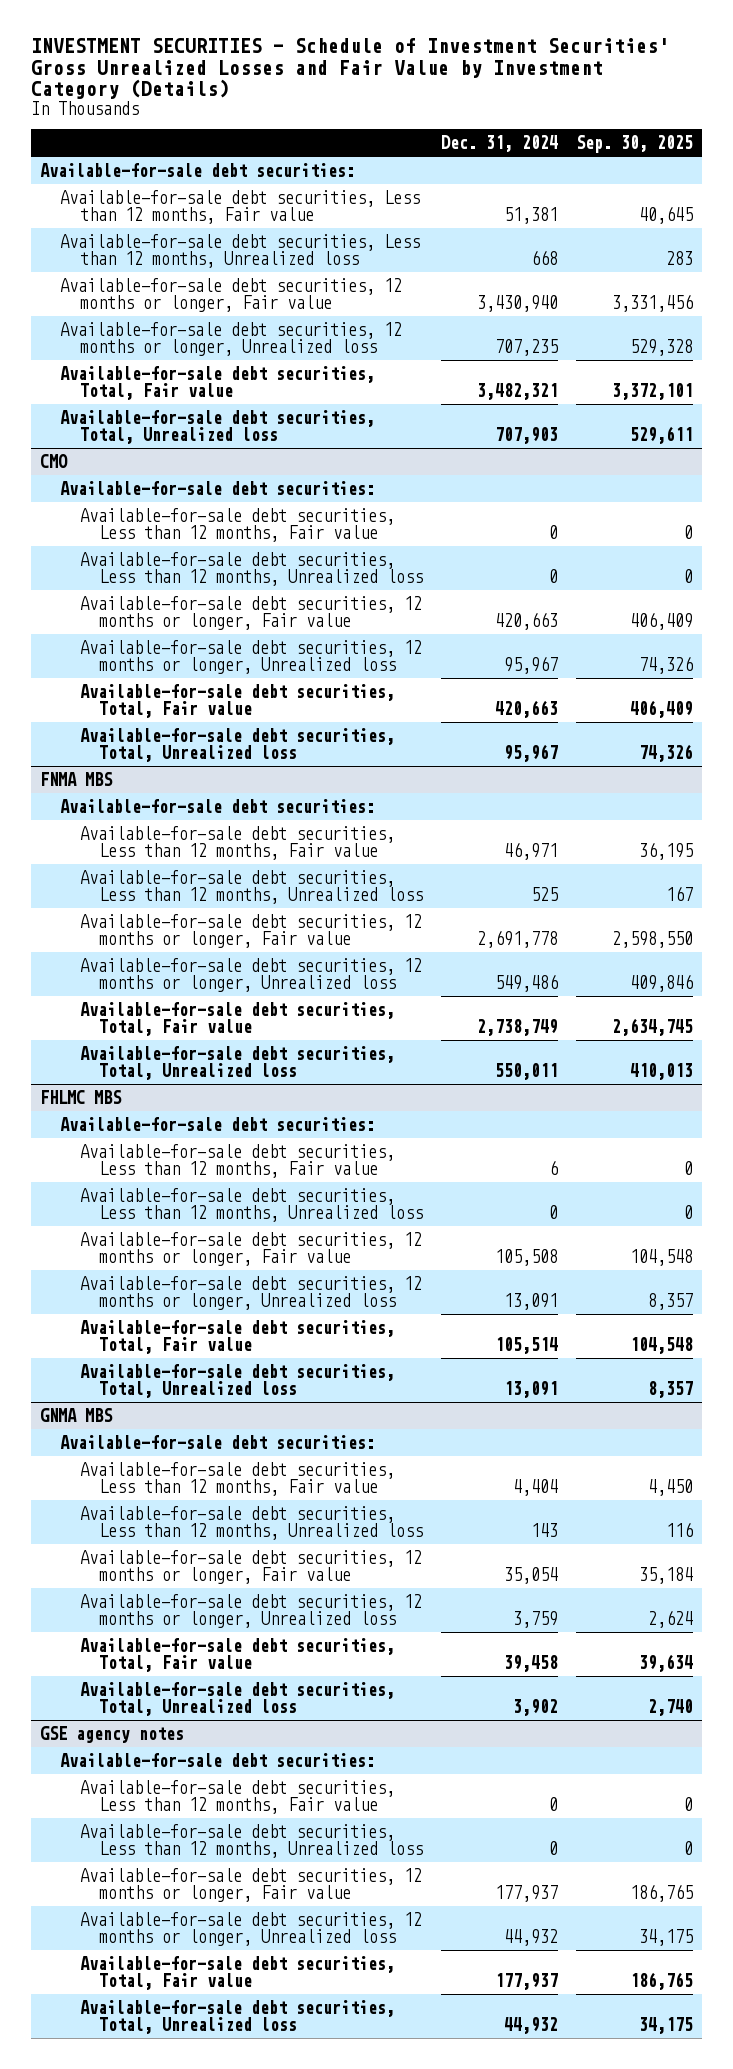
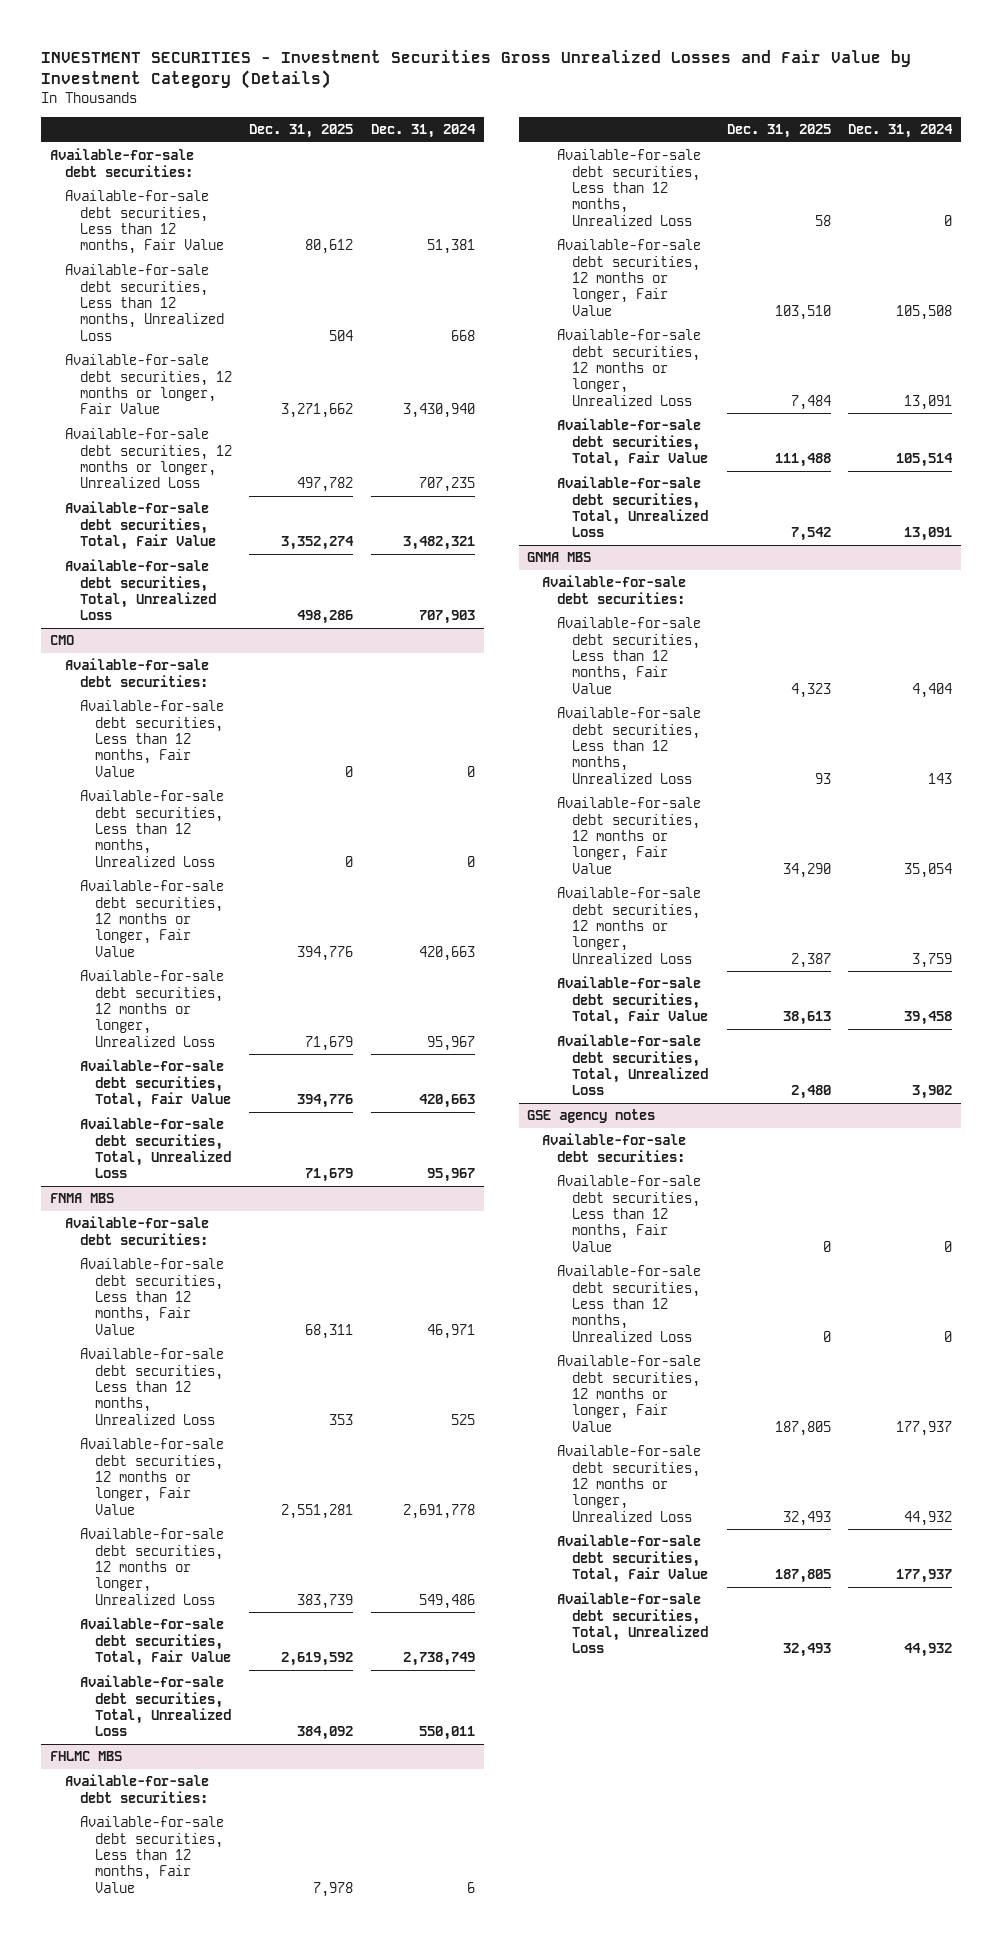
- INVESTMENT SECURITIES - Schedule of Investment Securities' Gross Unrealized Losses and Fair Value by Investment Category (Details)
+ INVESTMENT SECURITIES - Investment Securities Gross Unrealized Losses and Fair Value by Investment Category (Details)
- | Dec. 31, 2024 | Sep. 30, 2025
+ | Dec. 31, 2025 | Dec. 31, 2024
- Available-for-sale debt securities, Less than 12 months, Fair value | 51,381 | 40,645
- Available-for-sale debt securities, Less than 12 months, Unrealized loss | 668 | 283
- Available-for-sale debt securities, 12 months or longer, Fair value | 3,430,940 | 3,331,456
- Available-for-sale debt securities, 12 months or longer, Unrealized loss | 707,235 | 529,328
- Available-for-sale debt securities, Total, Fair value | 3,482,321 | 3,372,101
- Available-for-sale debt securities, Total, Unrealized loss | 707,903 | 529,611
+ Available-for-sale debt securities, Less than 12 months, Fair Value | 80,612 | 51,381
+ Available-for-sale debt securities, Less than 12 months, Unrealized Loss | 504 | 668
+ Available-for-sale debt securities, 12 months or longer, Fair Value | 3,271,662 | 3,430,940
+ Available-for-sale debt securities, 12 months or longer, Unrealized Loss | 497,782 | 707,235
+ Available-for-sale debt securities, Total, Fair Value | 3,352,274 | 3,482,321
+ Available-for-sale debt securities, Total, Unrealized Loss | 498,286 | 707,903
@ CMO
- Available-for-sale debt securities, Less than 12 months, Fair value | 0 | 0
- Available-for-sale debt securities, Less than 12 months, Unrealized loss | 0 | 0
- Available-for-sale debt securities, 12 months or longer, Fair value | 420,663 | 406,409
- Available-for-sale debt securities, 12 months or longer, Unrealized loss | 95,967 | 74,326
- Available-for-sale debt securities, Total, Fair value | 420,663 | 406,409
- Available-for-sale debt securities, Total, Unrealized loss | 95,967 | 74,326
+ Available-for-sale debt securities, Less than 12 months, Fair Value | 0 | 0
+ Available-for-sale debt securities, Less than 12 months, Unrealized Loss | 0 | 0
+ Available-for-sale debt securities, 12 months or longer, Fair Value | 394,776 | 420,663
+ Available-for-sale debt securities, 12 months or longer, Unrealized Loss | 71,679 | 95,967
+ Available-for-sale debt securities, Total, Fair Value | 394,776 | 420,663
+ Available-for-sale debt securities, Total, Unrealized Loss | 71,679 | 95,967
@ FNMA MBS
- Available-for-sale debt securities, Less than 12 months, Fair value | 46,971 | 36,195
- Available-for-sale debt securities, Less than 12 months, Unrealized loss | 525 | 167
- Available-for-sale debt securities, 12 months or longer, Fair value | 2,691,778 | 2,598,550
- Available-for-sale debt securities, 12 months or longer, Unrealized loss | 549,486 | 409,846
- Available-for-sale debt securities, Total, Fair value | 2,738,749 | 2,634,745
- Available-for-sale debt securities, Total, Unrealized loss | 550,011 | 410,013
+ Available-for-sale debt securities, Less than 12 months, Fair Value | 68,311 | 46,971
+ Available-for-sale debt securities, Less than 12 months, Unrealized Loss | 353 | 525
+ Available-for-sale debt securities, 12 months or longer, Fair Value | 2,551,281 | 2,691,778
+ Available-for-sale debt securities, 12 months or longer, Unrealized Loss | 383,739 | 549,486
+ Available-for-sale debt securities, Total, Fair Value | 2,619,592 | 2,738,749
+ Available-for-sale debt securities, Total, Unrealized Loss | 384,092 | 550,011
@ FHLMC MBS
- Available-for-sale debt securities, Less than 12 months, Fair value | 6 | 0
- Available-for-sale debt securities, Less than 12 months, Unrealized loss | 0 | 0
- Available-for-sale debt securities, 12 months or longer, Fair value | 105,508 | 104,548
- Available-for-sale debt securities, 12 months or longer, Unrealized loss | 13,091 | 8,357
- Available-for-sale debt securities, Total, Fair value | 105,514 | 104,548
- Available-for-sale debt securities, Total, Unrealized loss | 13,091 | 8,357
+ Available-for-sale debt securities, Less than 12 months, Fair Value | 7,978 | 6
+ Available-for-sale debt securities, Less than 12 months, Unrealized Loss | 58 | 0
+ Available-for-sale debt securities, 12 months or longer, Fair Value | 103,510 | 105,508
+ Available-for-sale debt securities, 12 months or longer, Unrealized Loss | 7,484 | 13,091
+ Available-for-sale debt securities, Total, Fair Value | 111,488 | 105,514
+ Available-for-sale debt securities, Total, Unrealized Loss | 7,542 | 13,091
@ GNMA MBS
- Available-for-sale debt securities, Less than 12 months, Fair value | 4,404 | 4,450
- Available-for-sale debt securities, Less than 12 months, Unrealized loss | 143 | 116
- Available-for-sale debt securities, 12 months or longer, Fair value | 35,054 | 35,184
- Available-for-sale debt securities, 12 months or longer, Unrealized loss | 3,759 | 2,624
- Available-for-sale debt securities, Total, Fair value | 39,458 | 39,634
- Available-for-sale debt securities, Total, Unrealized loss | 3,902 | 2,740
+ Available-for-sale debt securities, Less than 12 months, Fair Value | 4,323 | 4,404
+ Available-for-sale debt securities, Less than 12 months, Unrealized Loss | 93 | 143
+ Available-for-sale debt securities, 12 months or longer, Fair Value | 34,290 | 35,054
+ Available-for-sale debt securities, 12 months or longer, Unrealized Loss | 2,387 | 3,759
+ Available-for-sale debt securities, Total, Fair Value | 38,613 | 39,458
+ Available-for-sale debt securities, Total, Unrealized Loss | 2,480 | 3,902
@ GSE agency notes
- Available-for-sale debt securities, Less than 12 months, Fair value | 0 | 0
- Available-for-sale debt securities, Less than 12 months, Unrealized loss | 0 | 0
- Available-for-sale debt securities, 12 months or longer, Fair value | 177,937 | 186,765
- Available-for-sale debt securities, 12 months or longer, Unrealized loss | 44,932 | 34,175
- Available-for-sale debt securities, Total, Fair value | 177,937 | 186,765
- Available-for-sale debt securities, Total, Unrealized loss | 44,932 | 34,175
+ Available-for-sale debt securities, Less than 12 months, Fair Value | 0 | 0
+ Available-for-sale debt securities, Less than 12 months, Unrealized Loss | 0 | 0
+ Available-for-sale debt securities, 12 months or longer, Fair Value | 187,805 | 177,937
+ Available-for-sale debt securities, 12 months or longer, Unrealized Loss | 32,493 | 44,932
+ Available-for-sale debt securities, Total, Fair Value | 187,805 | 177,937
+ Available-for-sale debt securities, Total, Unrealized Loss | 32,493 | 44,932

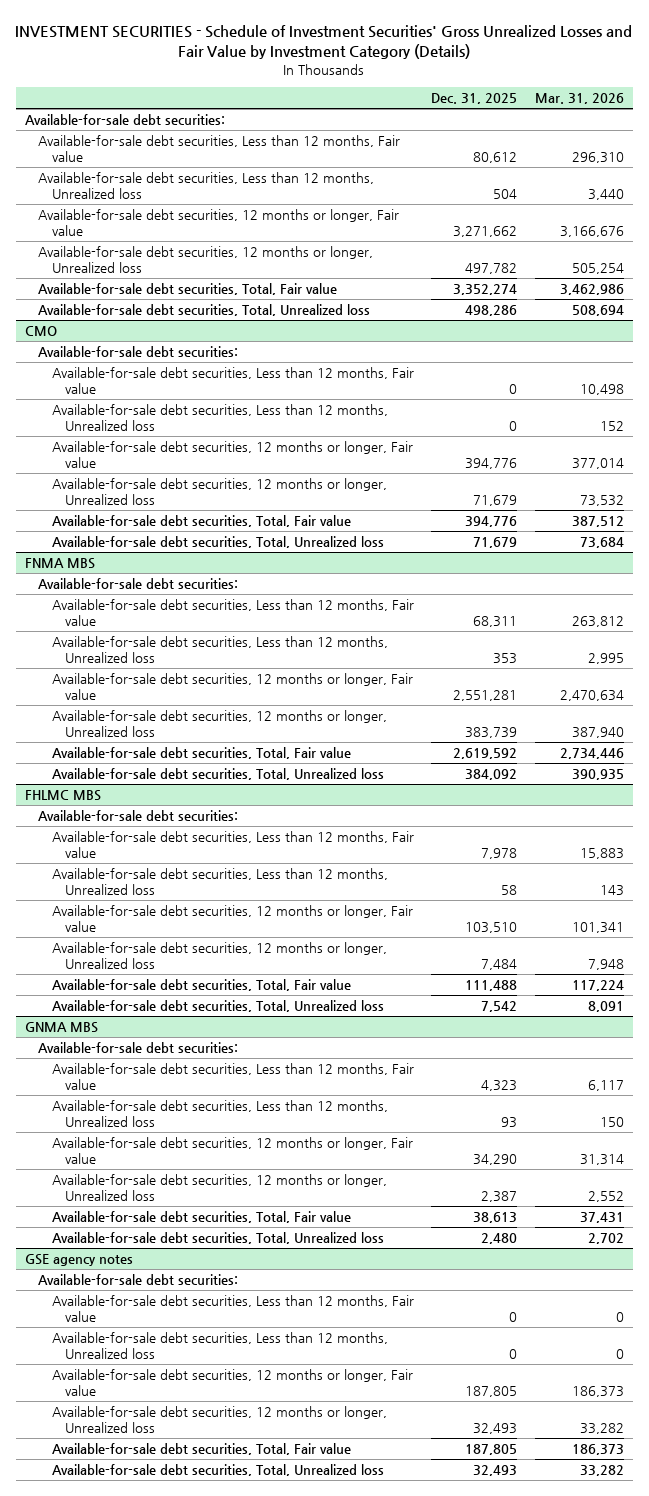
- INVESTMENT SECURITIES - Investment Securities Gross Unrealized Losses and Fair Value by Investment Category (Details)
+ INVESTMENT SECURITIES - Schedule of Investment Securities' Gross Unrealized Losses and Fair Value by Investment Category (Details)
- | Dec. 31, 2025 | Dec. 31, 2024
+ | Dec. 31, 2025 | Mar. 31, 2026
- Available-for-sale debt securities, Less than 12 months, Fair Value | 80,612 | 51,381
- Available-for-sale debt securities, Less than 12 months, Unrealized Loss | 504 | 668
- Available-for-sale debt securities, 12 months or longer, Fair Value | 3,271,662 | 3,430,940
- Available-for-sale debt securities, 12 months or longer, Unrealized Loss | 497,782 | 707,235
- Available-for-sale debt securities, Total, Fair Value | 3,352,274 | 3,482,321
- Available-for-sale debt securities, Total, Unrealized Loss | 498,286 | 707,903
+ Available-for-sale debt securities, Less than 12 months, Fair value | 80,612 | 296,310
+ Available-for-sale debt securities, Less than 12 months, Unrealized loss | 504 | 3,440
+ Available-for-sale debt securities, 12 months or longer, Fair value | 3,271,662 | 3,166,676
+ Available-for-sale debt securities, 12 months or longer, Unrealized loss | 497,782 | 505,254
+ Available-for-sale debt securities, Total, Fair value | 3,352,274 | 3,462,986
+ Available-for-sale debt securities, Total, Unrealized loss | 498,286 | 508,694
@ CMO
- Available-for-sale debt securities, Less than 12 months, Fair Value | 0 | 0
- Available-for-sale debt securities, Less than 12 months, Unrealized Loss | 0 | 0
- Available-for-sale debt securities, 12 months or longer, Fair Value | 394,776 | 420,663
- Available-for-sale debt securities, 12 months or longer, Unrealized Loss | 71,679 | 95,967
- Available-for-sale debt securities, Total, Fair Value | 394,776 | 420,663
- Available-for-sale debt securities, Total, Unrealized Loss | 71,679 | 95,967
+ Available-for-sale debt securities, Less than 12 months, Fair value | 0 | 10,498
+ Available-for-sale debt securities, Less than 12 months, Unrealized loss | 0 | 152
+ Available-for-sale debt securities, 12 months or longer, Fair value | 394,776 | 377,014
+ Available-for-sale debt securities, 12 months or longer, Unrealized loss | 71,679 | 73,532
+ Available-for-sale debt securities, Total, Fair value | 394,776 | 387,512
+ Available-for-sale debt securities, Total, Unrealized loss | 71,679 | 73,684
@ FNMA MBS
- Available-for-sale debt securities, Less than 12 months, Fair Value | 68,311 | 46,971
- Available-for-sale debt securities, Less than 12 months, Unrealized Loss | 353 | 525
- Available-for-sale debt securities, 12 months or longer, Fair Value | 2,551,281 | 2,691,778
- Available-for-sale debt securities, 12 months or longer, Unrealized Loss | 383,739 | 549,486
- Available-for-sale debt securities, Total, Fair Value | 2,619,592 | 2,738,749
- Available-for-sale debt securities, Total, Unrealized Loss | 384,092 | 550,011
+ Available-for-sale debt securities, Less than 12 months, Fair value | 68,311 | 263,812
+ Available-for-sale debt securities, Less than 12 months, Unrealized loss | 353 | 2,995
+ Available-for-sale debt securities, 12 months or longer, Fair value | 2,551,281 | 2,470,634
+ Available-for-sale debt securities, 12 months or longer, Unrealized loss | 383,739 | 387,940
+ Available-for-sale debt securities, Total, Fair value | 2,619,592 | 2,734,446
+ Available-for-sale debt securities, Total, Unrealized loss | 384,092 | 390,935
@ FHLMC MBS
- Available-for-sale debt securities, Less than 12 months, Fair Value | 7,978 | 6
- Available-for-sale debt securities, Less than 12 months, Unrealized Loss | 58 | 0
- Available-for-sale debt securities, 12 months or longer, Fair Value | 103,510 | 105,508
- Available-for-sale debt securities, 12 months or longer, Unrealized Loss | 7,484 | 13,091
- Available-for-sale debt securities, Total, Fair Value | 111,488 | 105,514
- Available-for-sale debt securities, Total, Unrealized Loss | 7,542 | 13,091
+ Available-for-sale debt securities, Less than 12 months, Fair value | 7,978 | 15,883
+ Available-for-sale debt securities, Less than 12 months, Unrealized loss | 58 | 143
+ Available-for-sale debt securities, 12 months or longer, Fair value | 103,510 | 101,341
+ Available-for-sale debt securities, 12 months or longer, Unrealized loss | 7,484 | 7,948
+ Available-for-sale debt securities, Total, Fair value | 111,488 | 117,224
+ Available-for-sale debt securities, Total, Unrealized loss | 7,542 | 8,091
@ GNMA MBS
- Available-for-sale debt securities, Less than 12 months, Fair Value | 4,323 | 4,404
- Available-for-sale debt securities, Less than 12 months, Unrealized Loss | 93 | 143
- Available-for-sale debt securities, 12 months or longer, Fair Value | 34,290 | 35,054
- Available-for-sale debt securities, 12 months or longer, Unrealized Loss | 2,387 | 3,759
- Available-for-sale debt securities, Total, Fair Value | 38,613 | 39,458
- Available-for-sale debt securities, Total, Unrealized Loss | 2,480 | 3,902
+ Available-for-sale debt securities, Less than 12 months, Fair value | 4,323 | 6,117
+ Available-for-sale debt securities, Less than 12 months, Unrealized loss | 93 | 150
+ Available-for-sale debt securities, 12 months or longer, Fair value | 34,290 | 31,314
+ Available-for-sale debt securities, 12 months or longer, Unrealized loss | 2,387 | 2,552
+ Available-for-sale debt securities, Total, Fair value | 38,613 | 37,431
+ Available-for-sale debt securities, Total, Unrealized loss | 2,480 | 2,702
@ GSE agency notes
- Available-for-sale debt securities, Less than 12 months, Fair Value | 0 | 0
- Available-for-sale debt securities, Less than 12 months, Unrealized Loss | 0 | 0
- Available-for-sale debt securities, 12 months or longer, Fair Value | 187,805 | 177,937
- Available-for-sale debt securities, 12 months or longer, Unrealized Loss | 32,493 | 44,932
- Available-for-sale debt securities, Total, Fair Value | 187,805 | 177,937
- Available-for-sale debt securities, Total, Unrealized Loss | 32,493 | 44,932
+ Available-for-sale debt securities, Less than 12 months, Fair value | 0 | 0
+ Available-for-sale debt securities, Less than 12 months, Unrealized loss | 0 | 0
+ Available-for-sale debt securities, 12 months or longer, Fair value | 187,805 | 186,373
+ Available-for-sale debt securities, 12 months or longer, Unrealized loss | 32,493 | 33,282
+ Available-for-sale debt securities, Total, Fair value | 187,805 | 186,373
+ Available-for-sale debt securities, Total, Unrealized loss | 32,493 | 33,282

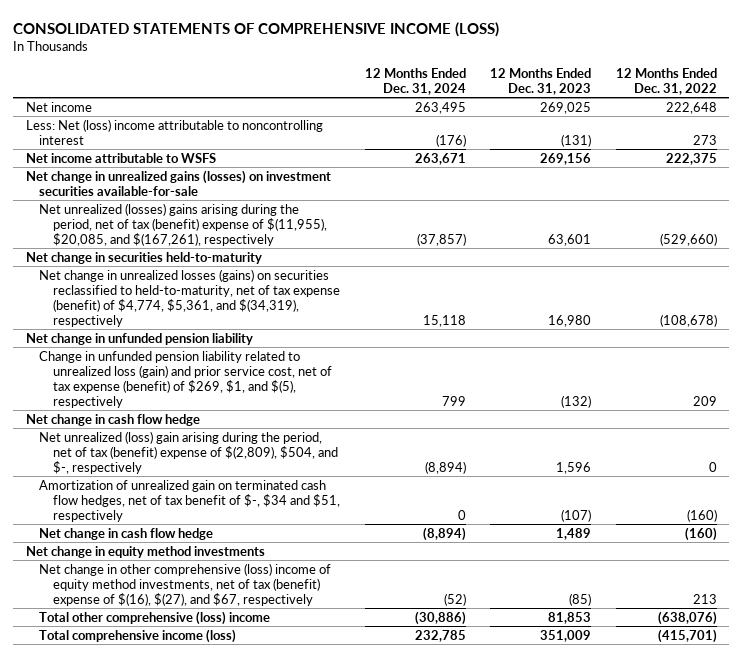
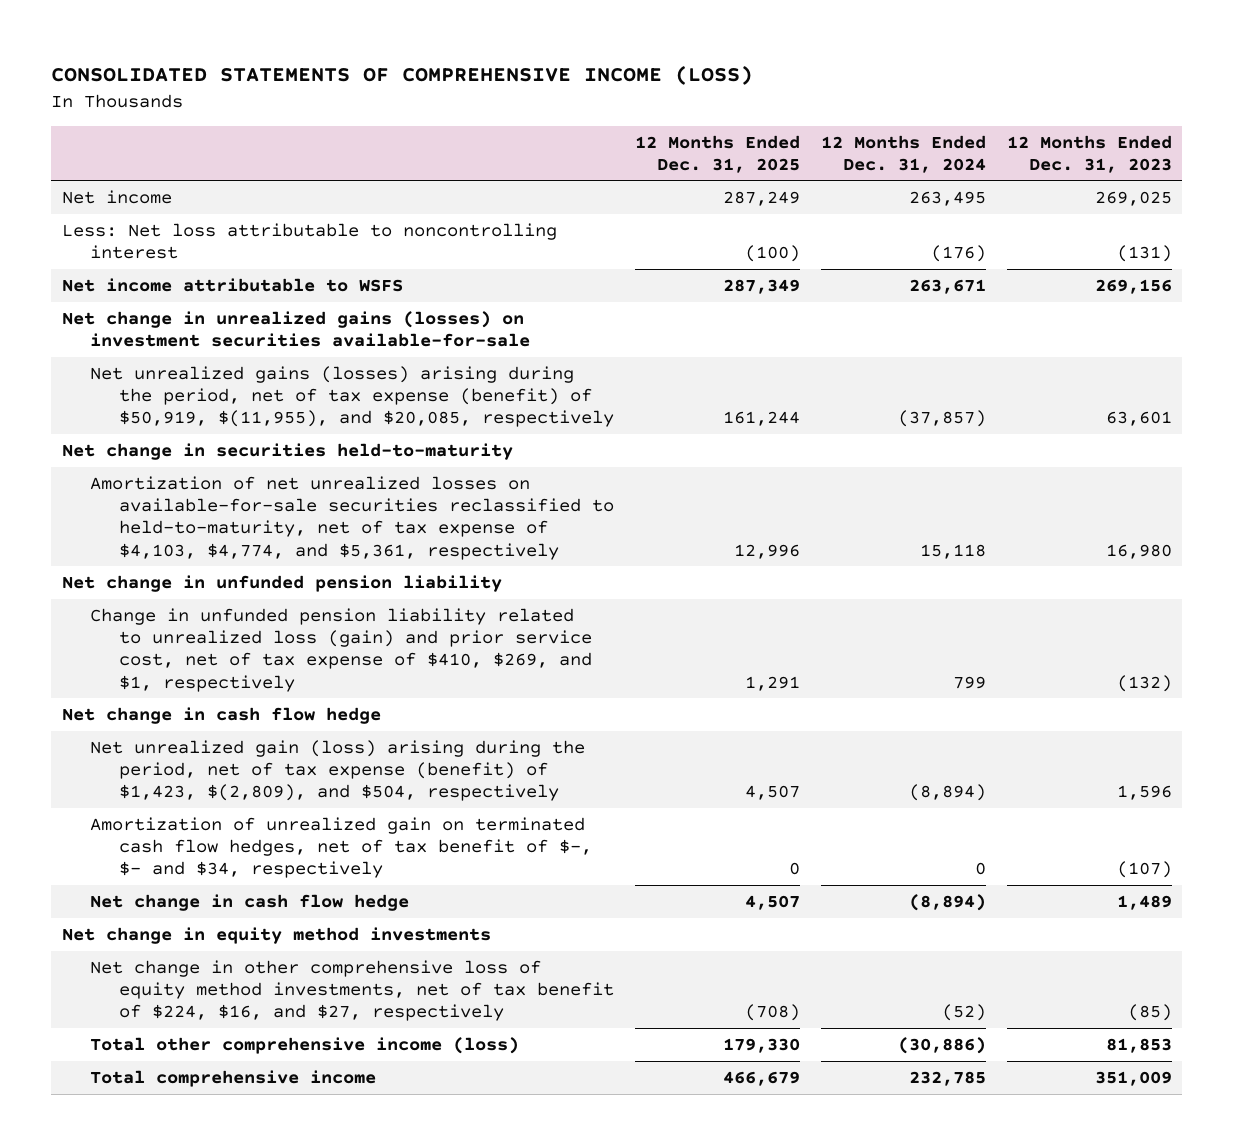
- | 12 Months Ended Dec. 31, 2024 | 12 Months Ended Dec. 31, 2023 | 12 Months Ended Dec. 31, 2022
+ | 12 Months Ended Dec. 31, 2025 | 12 Months Ended Dec. 31, 2024 | 12 Months Ended Dec. 31, 2023
- Less: Net (loss) income attributable to noncontrolling interest | (176) | (131) | 273
+ Less: Net loss attributable to noncontrolling interest | (100) | (176) | (131)
- Net unrealized (losses) gains arising during the period, net of tax (benefit) expense of $(11,955), $20,085, and $(167,261), respectively | (37,857) | 63,601 | (529,660)
+ Net unrealized gains (losses) arising during the period, net of tax expense (benefit) of $50,919, $(11,955), and $20,085, respectively | 161,244 | (37,857) | 63,601
- Net change in unrealized losses (gains) on securities reclassified to held-to-maturity, net of tax expense (benefit) of $4,774, $5,361, and $(34,319), respectively | 15,118 | 16,980 | (108,678)
+ Amortization of net unrealized losses on available-for-sale securities reclassified to held-to-maturity, net of tax expense of $4,103, $4,774, and $5,361, respectively | 12,996 | 15,118 | 16,980
- Change in unfunded pension liability related to unrealized loss (gain) and prior service cost, net of tax expense (benefit) of $269, $1, and $(5), respectively | 799 | (132) | 209
+ Change in unfunded pension liability related to unrealized loss (gain) and prior service cost, net of tax expense of $410, $269, and $1, respectively | 1,291 | 799 | (132)
- Net unrealized (loss) gain arising during the period, net of tax (benefit) expense of $(2,809), $504, and $-, respectively | (8,894) | 1,596 | 0
- Amortization of unrealized gain on terminated cash flow hedges, net of tax benefit of $-, $34 and $51, respectively | 0 | (107) | (160)
+ Net unrealized gain (loss) arising during the period, net of tax expense (benefit) of $1,423, $(2,809), and $504, respectively | 4,507 | (8,894) | 1,596
+ Amortization of unrealized gain on terminated cash flow hedges, net of tax benefit of $-, $- and $34, respectively | 0 | 0 | (107)
- Net change in other comprehensive (loss) income of equity method investments, net of tax (benefit) expense of $(16), $(27), and $67, respectively | (52) | (85) | 213
- Total other comprehensive (loss) income | (30,886) | 81,853 | (638,076)
- Total comprehensive income (loss) | 232,785 | 351,009 | (415,701)
+ Net change in other comprehensive loss of equity method investments, net of tax benefit of $224, $16, and $27, respectively | (708) | (52) | (85)
+ Total other comprehensive income (loss) | 179,330 | (30,886) | 81,853
+ Total comprehensive income | 466,679 | 232,785 | 351,009

